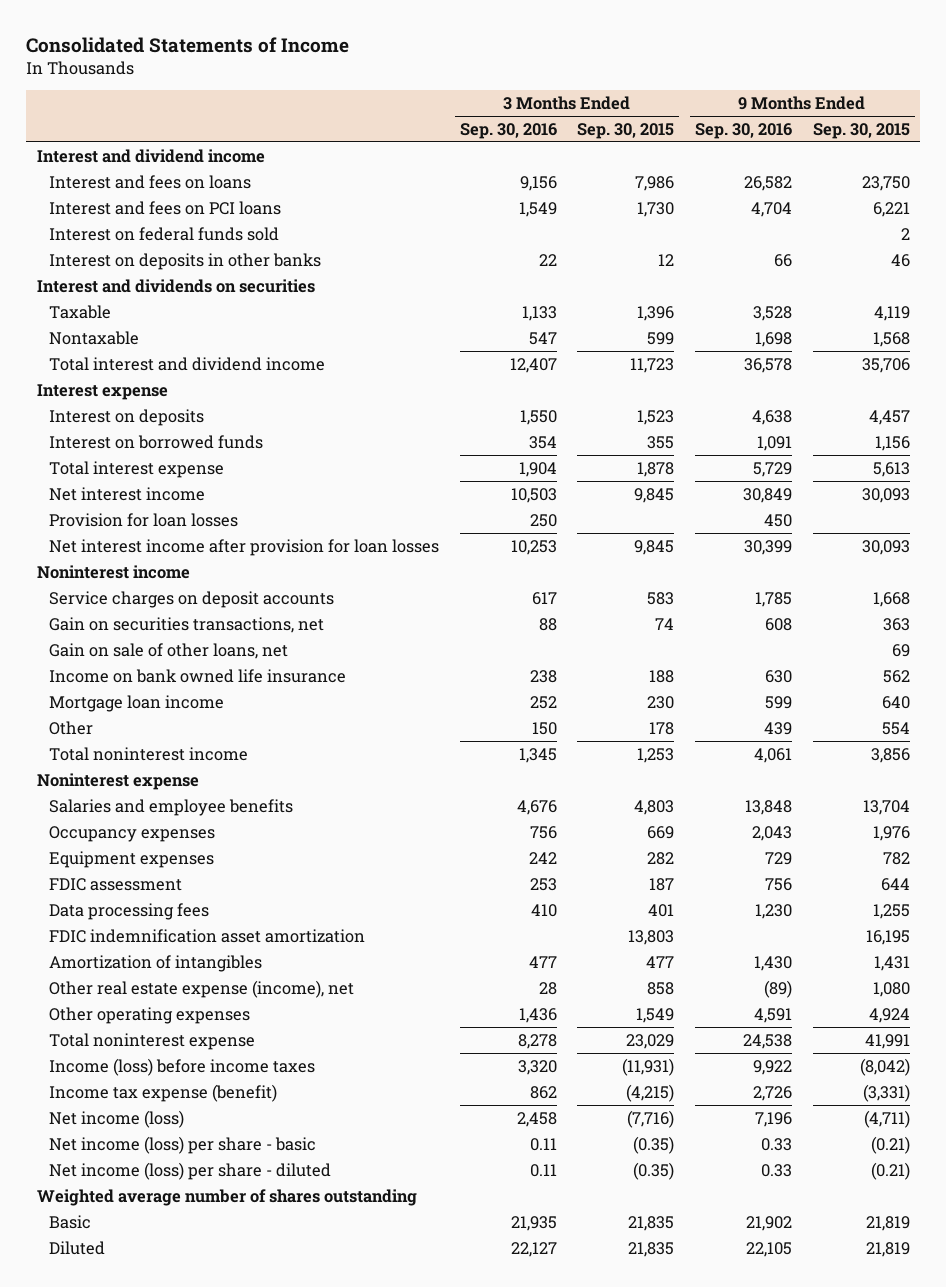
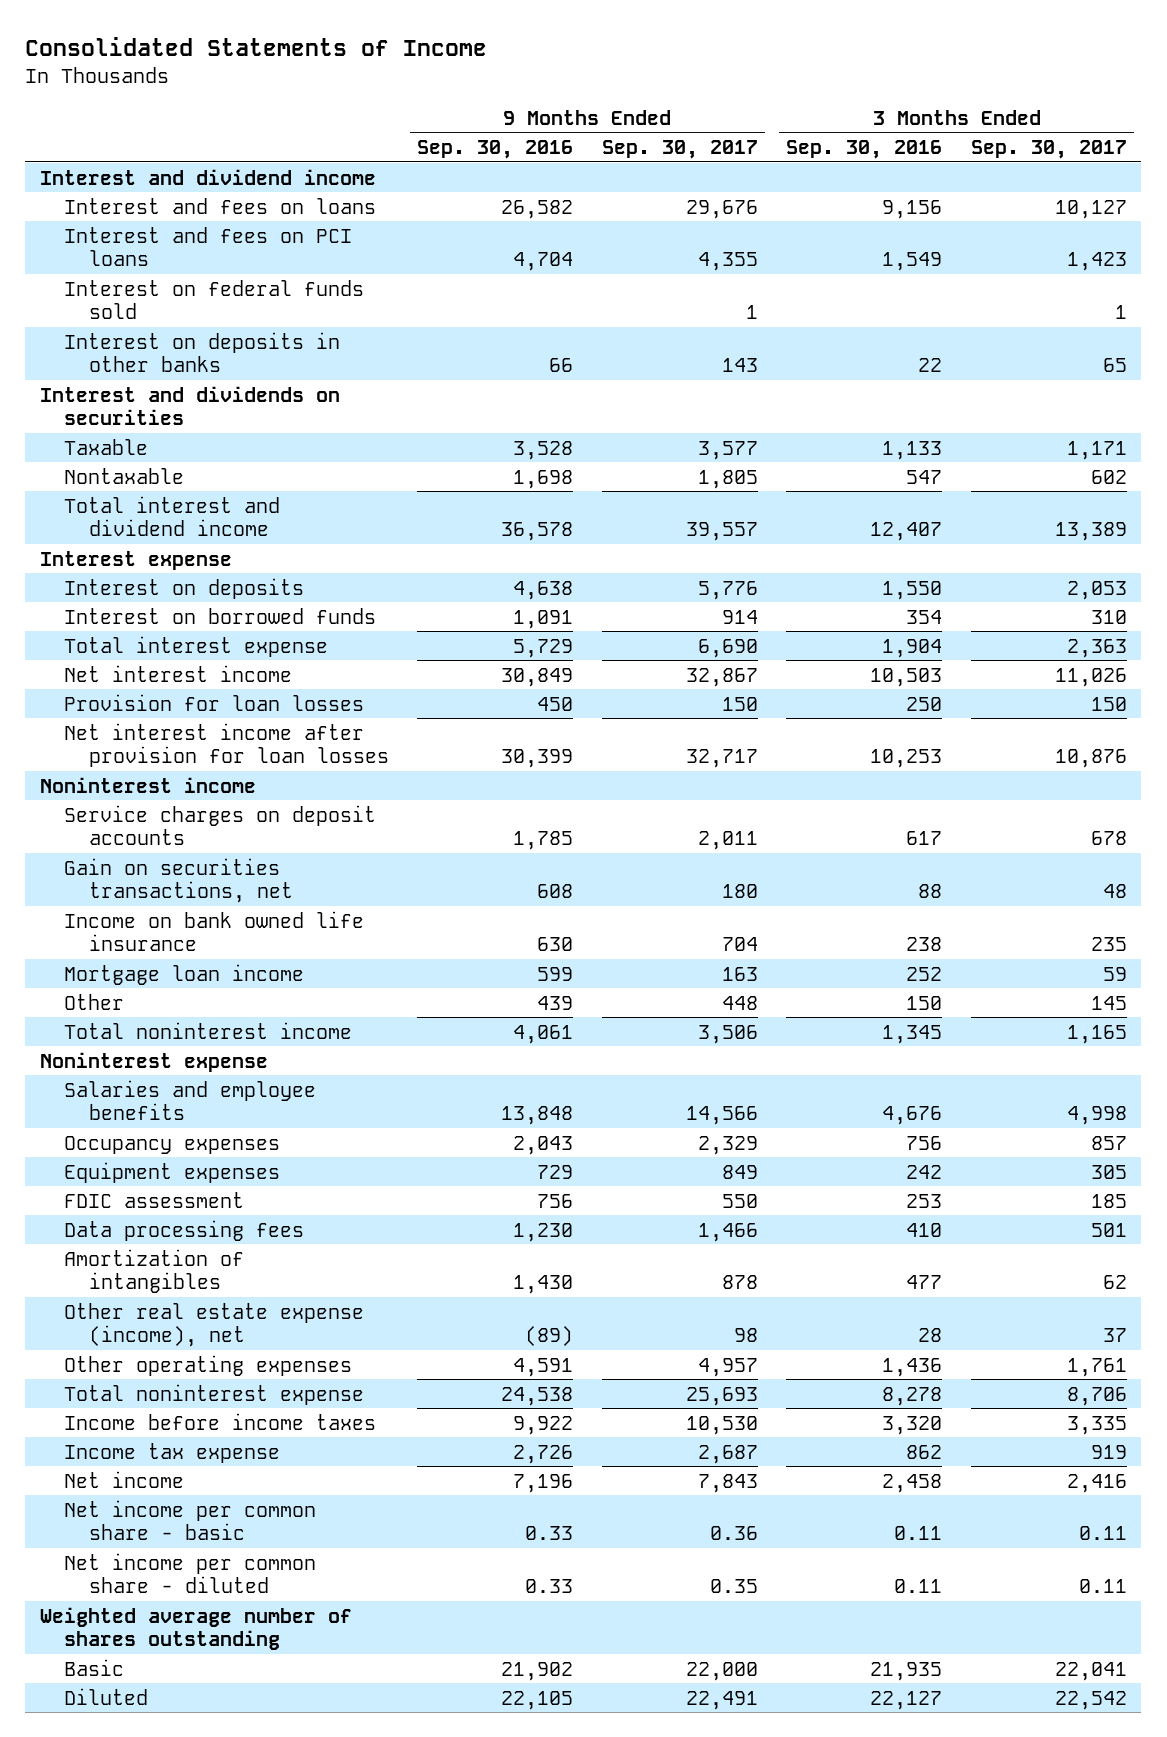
- | 3 Months Ended Sep. 30, 2016 | 3 Months Ended Sep. 30, 2015 | 9 Months Ended Sep. 30, 2016 | 9 Months Ended Sep. 30, 2015
+ | 9 Months Ended Sep. 30, 2016 | 9 Months Ended Sep. 30, 2017 | 3 Months Ended Sep. 30, 2016 | 3 Months Ended Sep. 30, 2017
- Gain on sale of other loans, net | | | | 69
- FDIC indemnification asset amortization | | 13,803 | | 16,195
- Income (loss) before income taxes | 3,320 | (11,931) | 9,922 | (8,042)
- Income tax expense (benefit) | 862 | (4,215) | 2,726 | (3,331)
- Net income (loss) | 2,458 | (7,716) | 7,196 | (4,711)
- Net income (loss) per share - basic | 0.11 | (0.35) | 0.33 | (0.21)
- Net income (loss) per share - diluted | 0.11 | (0.35) | 0.33 | (0.21)
+ Income before income taxes | 9,922 | 10,530 | 3,320 | 3,335
+ Income tax expense | 2,726 | 2,687 | 862 | 919
+ Net income | 7,196 | 7,843 | 2,458 | 2,416
+ Net income per common share - basic | 0.33 | 0.36 | 0.11 | 0.11
+ Net income per common share - diluted | 0.33 | 0.35 | 0.11 | 0.11

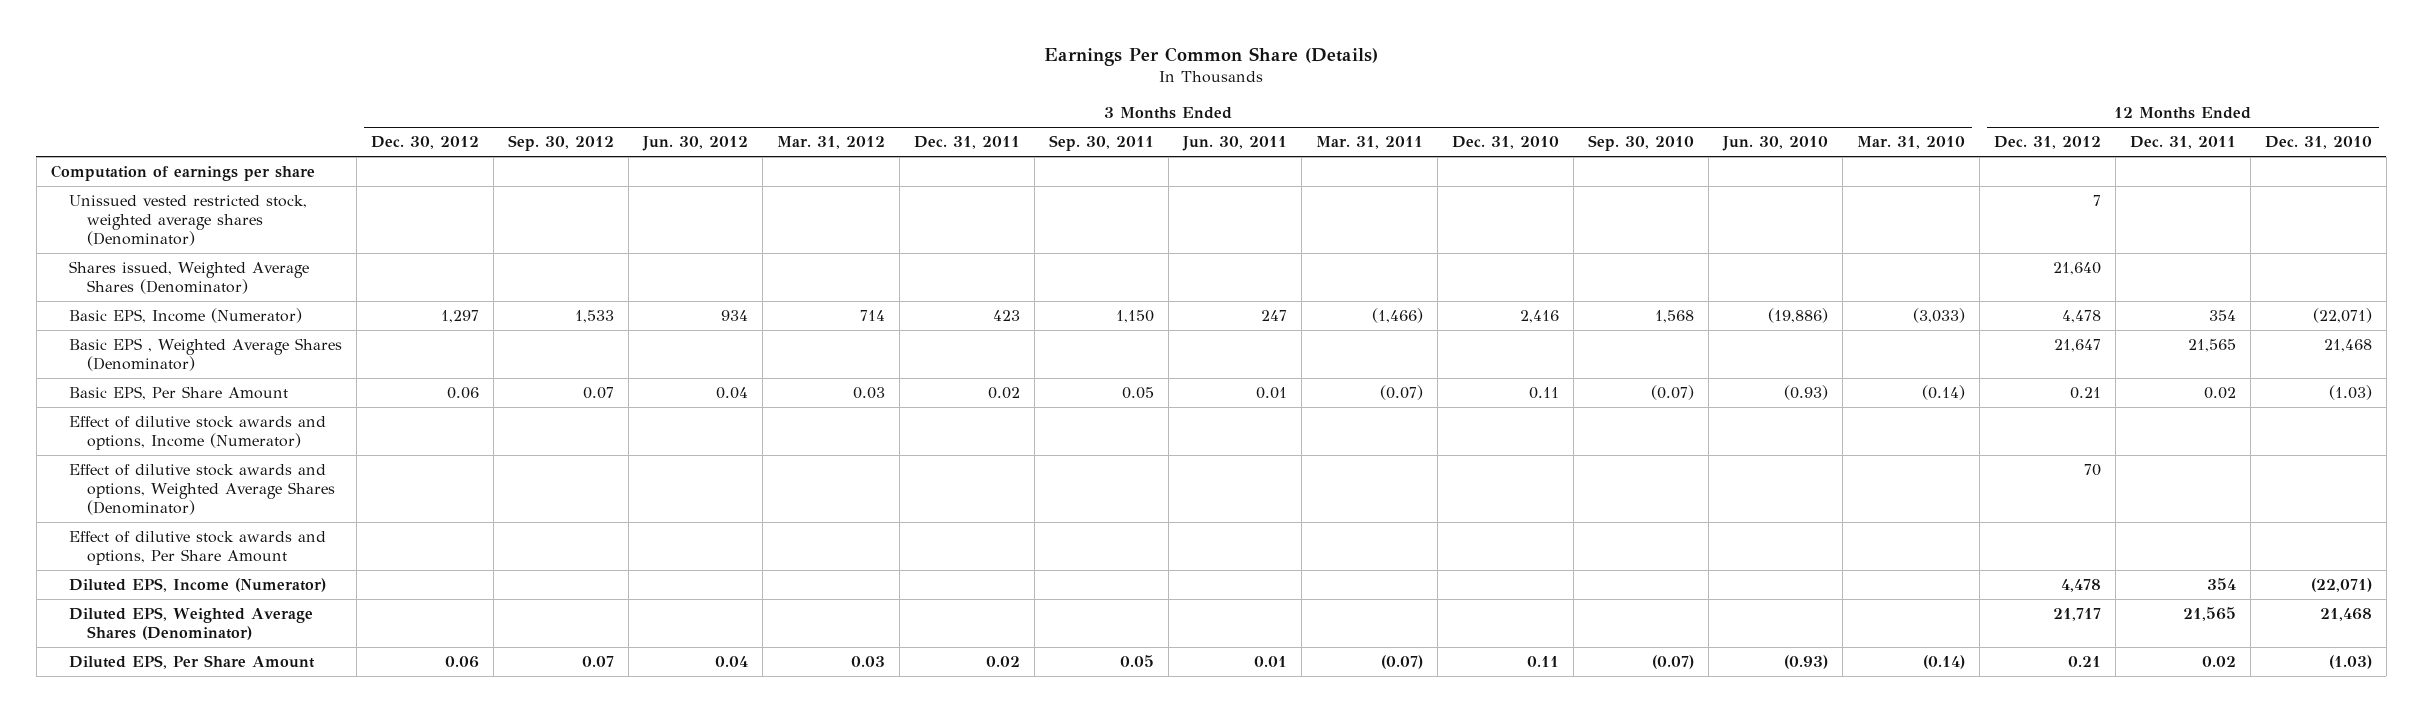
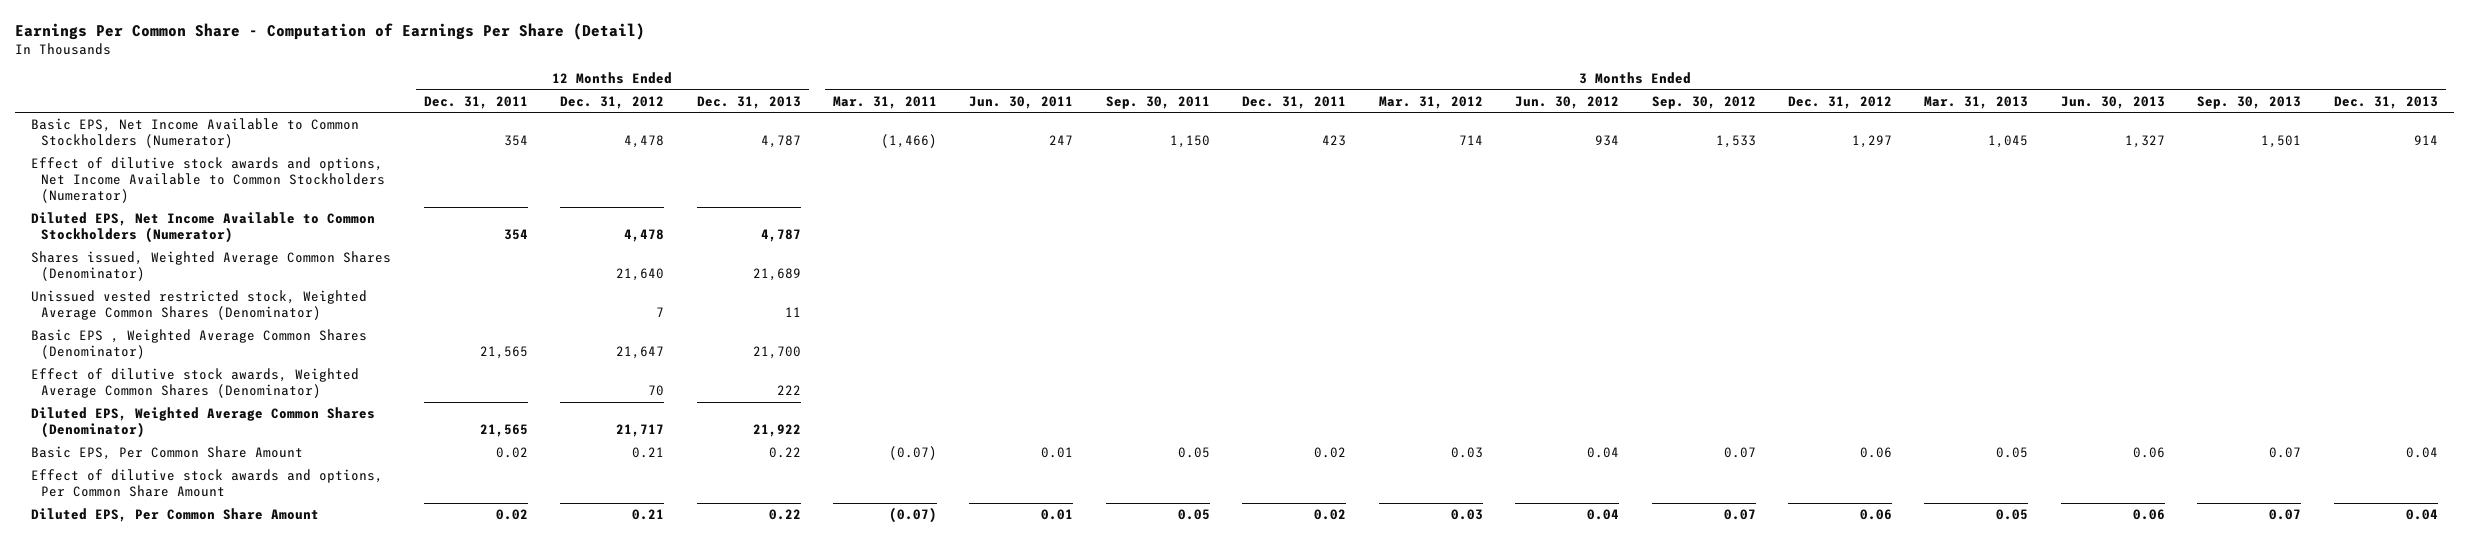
- Earnings Per Common Share (Details)
+ Earnings Per Common Share - Computation of Earnings Per Share (Detail)
- | 3 Months Ended Dec. 30, 2012 | 3 Months Ended Sep. 30, 2012 | 3 Months Ended Jun. 30, 2012 | 3 Months Ended Mar. 31, 2012 | 3 Months Ended Dec. 31, 2011 | 3 Months Ended Sep. 30, 2011 | 3 Months Ended Jun. 30, 2011 | 3 Months Ended Mar. 31, 2011 | 3 Months Ended Dec. 31, 2010 | 3 Months Ended Sep. 30, 2010 | 3 Months Ended Jun. 30, 2010 | 3 Months Ended Mar. 31, 2010 | 12 Months Ended Dec. 31, 2012 | 12 Months Ended Dec. 31, 2011 | 12 Months Ended Dec. 31, 2010
+ | 12 Months Ended Dec. 31, 2011 | 12 Months Ended Dec. 31, 2012 | 12 Months Ended Dec. 31, 2013 | 3 Months Ended Mar. 31, 2011 | 3 Months Ended Jun. 30, 2011 | 3 Months Ended Sep. 30, 2011 | 3 Months Ended Dec. 31, 2011 | 3 Months Ended Mar. 31, 2012 | 3 Months Ended Jun. 30, 2012 | 3 Months Ended Sep. 30, 2012 | 3 Months Ended Dec. 31, 2012 | 3 Months Ended Mar. 31, 2013 | 3 Months Ended Jun. 30, 2013 | 3 Months Ended Sep. 30, 2013 | 3 Months Ended Dec. 31, 2013
- Computation of earnings per share
- Unissued vested restricted stock, weighted average shares (Denominator) | | | | | | | | | | | | | 7 | |
- Shares issued, Weighted Average Shares (Denominator) | | | | | | | | | | | | | 21,640 | |
- Basic EPS, Income (Numerator) | 1,297 | 1,533 | 934 | 714 | 423 | 1,150 | 247 | (1,466) | 2,416 | 1,568 | (19,886) | (3,033) | 4,478 | 354 | (22,071)
- Basic EPS , Weighted Average Shares (Denominator) | | | | | | | | | | | | | 21,647 | 21,565 | 21,468
- Basic EPS, Per Share Amount | 0.06 | 0.07 | 0.04 | 0.03 | 0.02 | 0.05 | 0.01 | (0.07) | 0.11 | (0.07) | (0.93) | (0.14) | 0.21 | 0.02 | (1.03)
- Effect of dilutive stock awards and options, Income (Numerator)
- Effect of dilutive stock awards and options, Weighted Average Shares (Denominator) | | | | | | | | | | | | | 70 | |
- Effect of dilutive stock awards and options, Per Share Amount
- Diluted EPS, Income (Numerator) | | | | | | | | | | | | | 4,478 | 354 | (22,071)
- Diluted EPS, Weighted Average Shares (Denominator) | | | | | | | | | | | | | 21,717 | 21,565 | 21,468
- Diluted EPS, Per Share Amount | 0.06 | 0.07 | 0.04 | 0.03 | 0.02 | 0.05 | 0.01 | (0.07) | 0.11 | (0.07) | (0.93) | (0.14) | 0.21 | 0.02 | (1.03)
+ Basic EPS, Net Income Available to Common Stockholders (Numerator) | 354 | 4,478 | 4,787 | (1,466) | 247 | 1,150 | 423 | 714 | 934 | 1,533 | 1,297 | 1,045 | 1,327 | 1,501 | 914
+ Effect of dilutive stock awards and options, Net Income Available to Common Stockholders (Numerator)
+ Diluted EPS, Net Income Available to Common Stockholders (Numerator) | 354 | 4,478 | 4,787 | | | | | | | | | | | |
+ Shares issued, Weighted Average Common Shares (Denominator) | | 21,640 | 21,689 | | | | | | | | | | | |
+ Unissued vested restricted stock, Weighted Average Common Shares (Denominator) | | 7 | 11 | | | | | | | | | | | |
+ Basic EPS , Weighted Average Common Shares (Denominator) | 21,565 | 21,647 | 21,700 | | | | | | | | | | | |
+ Effect of dilutive stock awards, Weighted Average Common Shares (Denominator) | | 70 | 222 | | | | | | | | | | | |
+ Diluted EPS, Weighted Average Common Shares (Denominator) | 21,565 | 21,717 | 21,922 | | | | | | | | | | | |
+ Basic EPS, Per Common Share Amount | 0.02 | 0.21 | 0.22 | (0.07) | 0.01 | 0.05 | 0.02 | 0.03 | 0.04 | 0.07 | 0.06 | 0.05 | 0.06 | 0.07 | 0.04
+ Effect of dilutive stock awards and options, Per Common Share Amount
+ Diluted EPS, Per Common Share Amount | 0.02 | 0.21 | 0.22 | (0.07) | 0.01 | 0.05 | 0.02 | 0.03 | 0.04 | 0.07 | 0.06 | 0.05 | 0.06 | 0.07 | 0.04

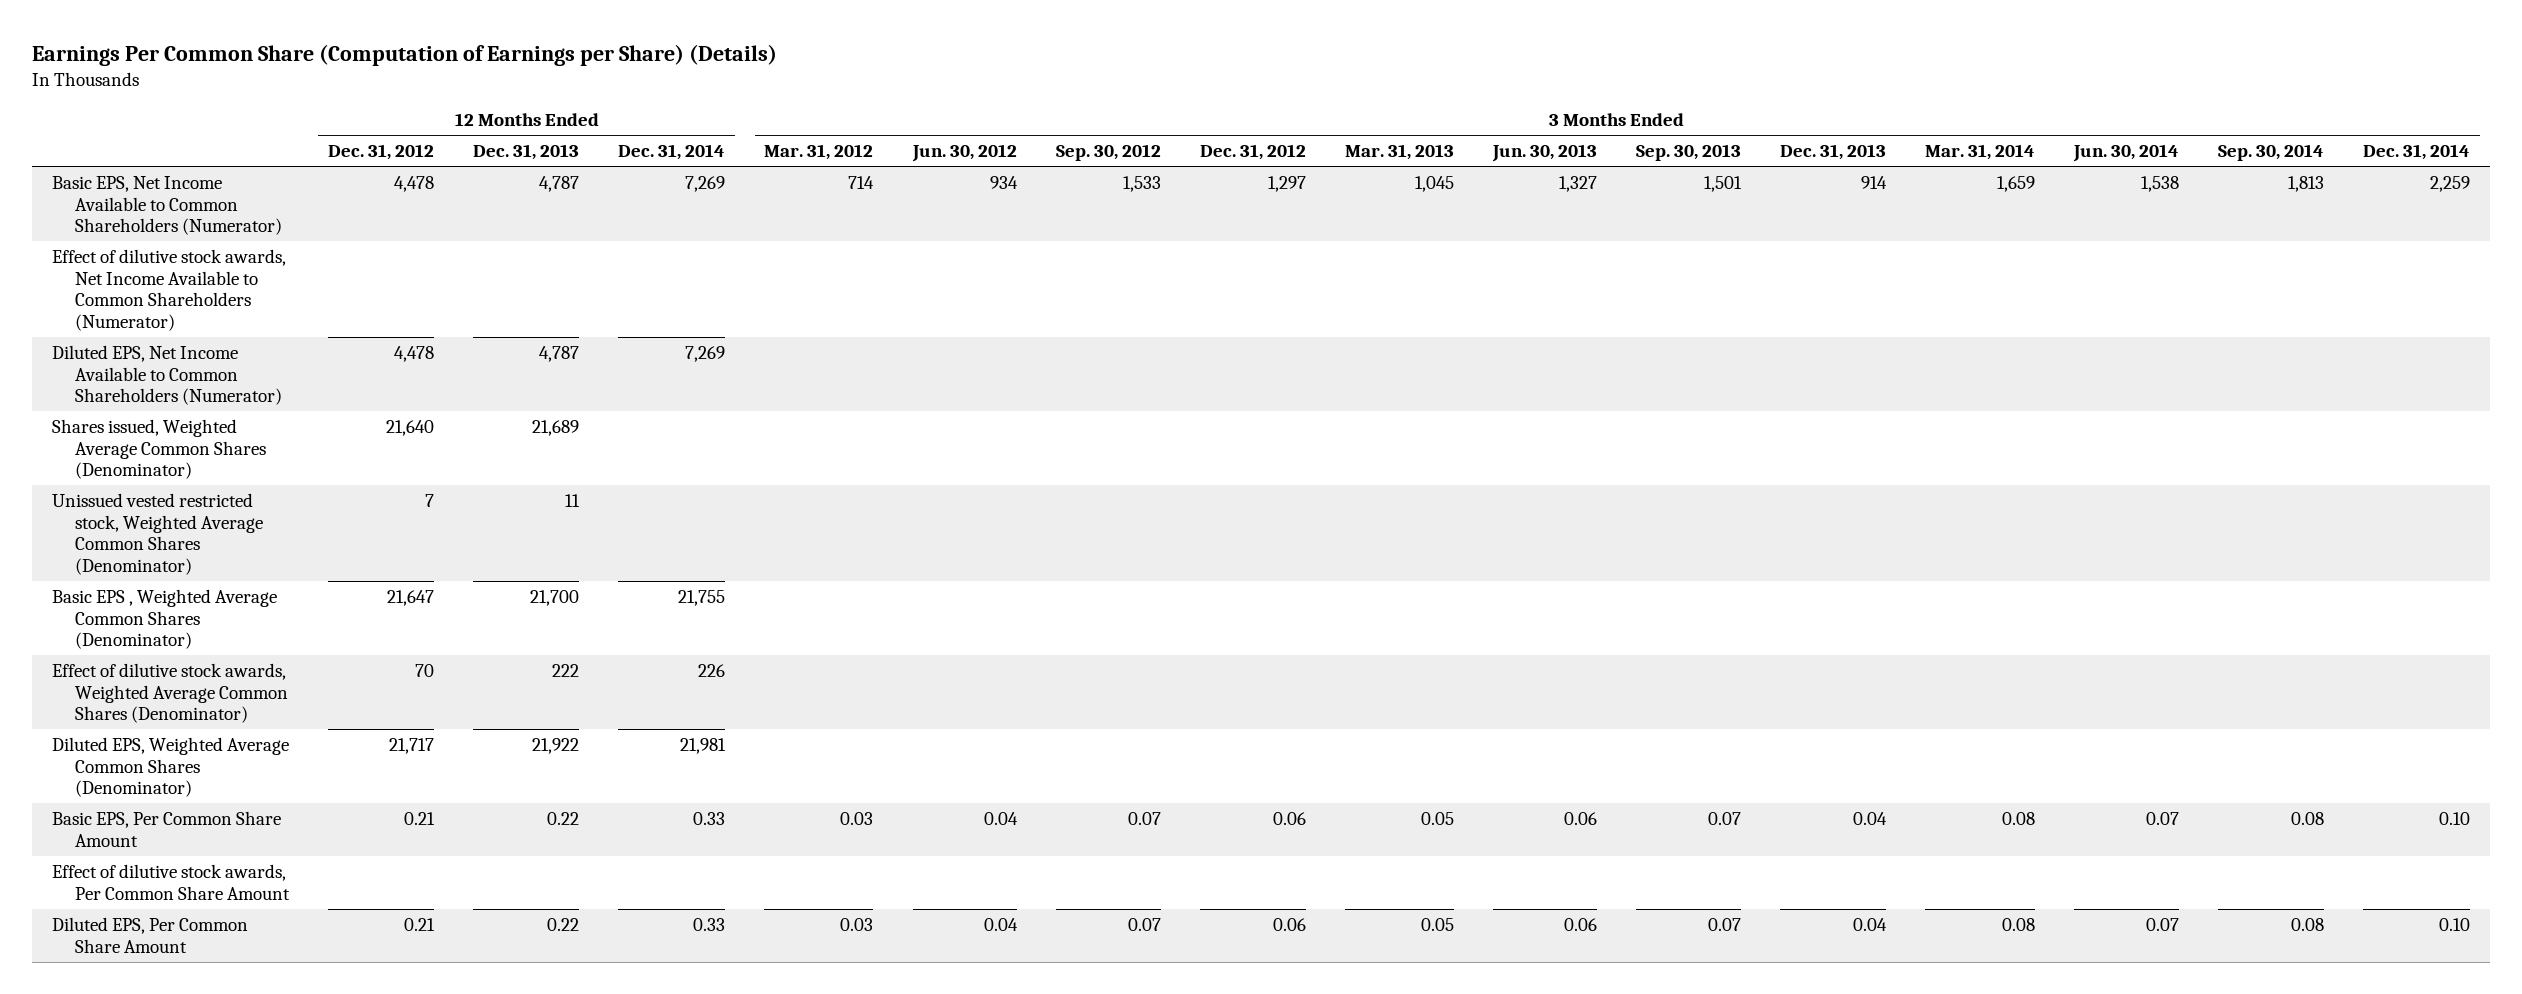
- Earnings Per Common Share - Computation of Earnings Per Share (Detail)
+ Earnings Per Common Share (Computation of Earnings per Share) (Details)
- | 12 Months Ended Dec. 31, 2011 | 12 Months Ended Dec. 31, 2012 | 12 Months Ended Dec. 31, 2013 | 3 Months Ended Mar. 31, 2011 | 3 Months Ended Jun. 30, 2011 | 3 Months Ended Sep. 30, 2011 | 3 Months Ended Dec. 31, 2011 | 3 Months Ended Mar. 31, 2012 | 3 Months Ended Jun. 30, 2012 | 3 Months Ended Sep. 30, 2012 | 3 Months Ended Dec. 31, 2012 | 3 Months Ended Mar. 31, 2013 | 3 Months Ended Jun. 30, 2013 | 3 Months Ended Sep. 30, 2013 | 3 Months Ended Dec. 31, 2013
+ | 12 Months Ended Dec. 31, 2012 | 12 Months Ended Dec. 31, 2013 | 12 Months Ended Dec. 31, 2014 | 3 Months Ended Mar. 31, 2012 | 3 Months Ended Jun. 30, 2012 | 3 Months Ended Sep. 30, 2012 | 3 Months Ended Dec. 31, 2012 | 3 Months Ended Mar. 31, 2013 | 3 Months Ended Jun. 30, 2013 | 3 Months Ended Sep. 30, 2013 | 3 Months Ended Dec. 31, 2013 | 3 Months Ended Mar. 31, 2014 | 3 Months Ended Jun. 30, 2014 | 3 Months Ended Sep. 30, 2014 | 3 Months Ended Dec. 31, 2014
- Basic EPS, Net Income Available to Common Stockholders (Numerator) | 354 | 4,478 | 4,787 | (1,466) | 247 | 1,150 | 423 | 714 | 934 | 1,533 | 1,297 | 1,045 | 1,327 | 1,501 | 914
- Effect of dilutive stock awards and options, Net Income Available to Common Stockholders (Numerator)
- Diluted EPS, Net Income Available to Common Stockholders (Numerator) | 354 | 4,478 | 4,787 | | | | | | | | | | | |
+ Basic EPS, Net Income Available to Common Shareholders (Numerator) | 4,478 | 4,787 | 7,269 | 714 | 934 | 1,533 | 1,297 | 1,045 | 1,327 | 1,501 | 914 | 1,659 | 1,538 | 1,813 | 2,259
+ Effect of dilutive stock awards, Net Income Available to Common Shareholders (Numerator)
+ Diluted EPS, Net Income Available to Common Shareholders (Numerator) | 4,478 | 4,787 | 7,269 | | | | | | | | | | | |
- Effect of dilutive stock awards and options, Per Common Share Amount
+ Effect of dilutive stock awards, Per Common Share Amount

